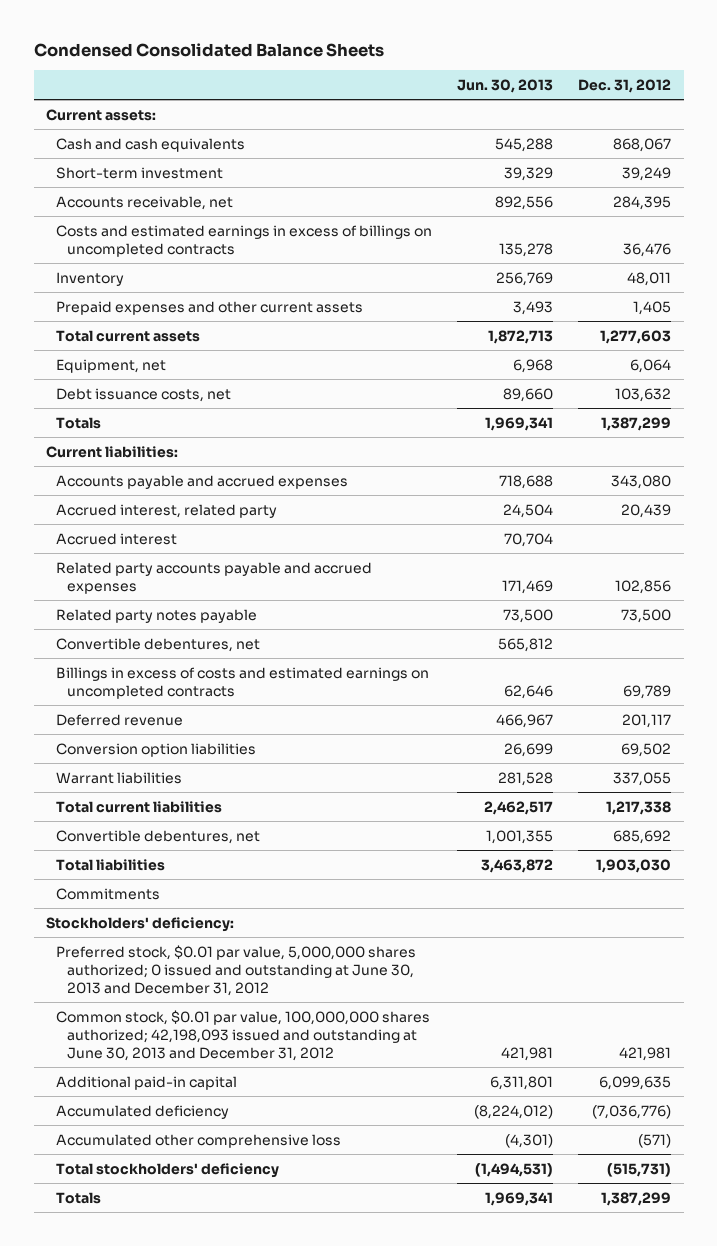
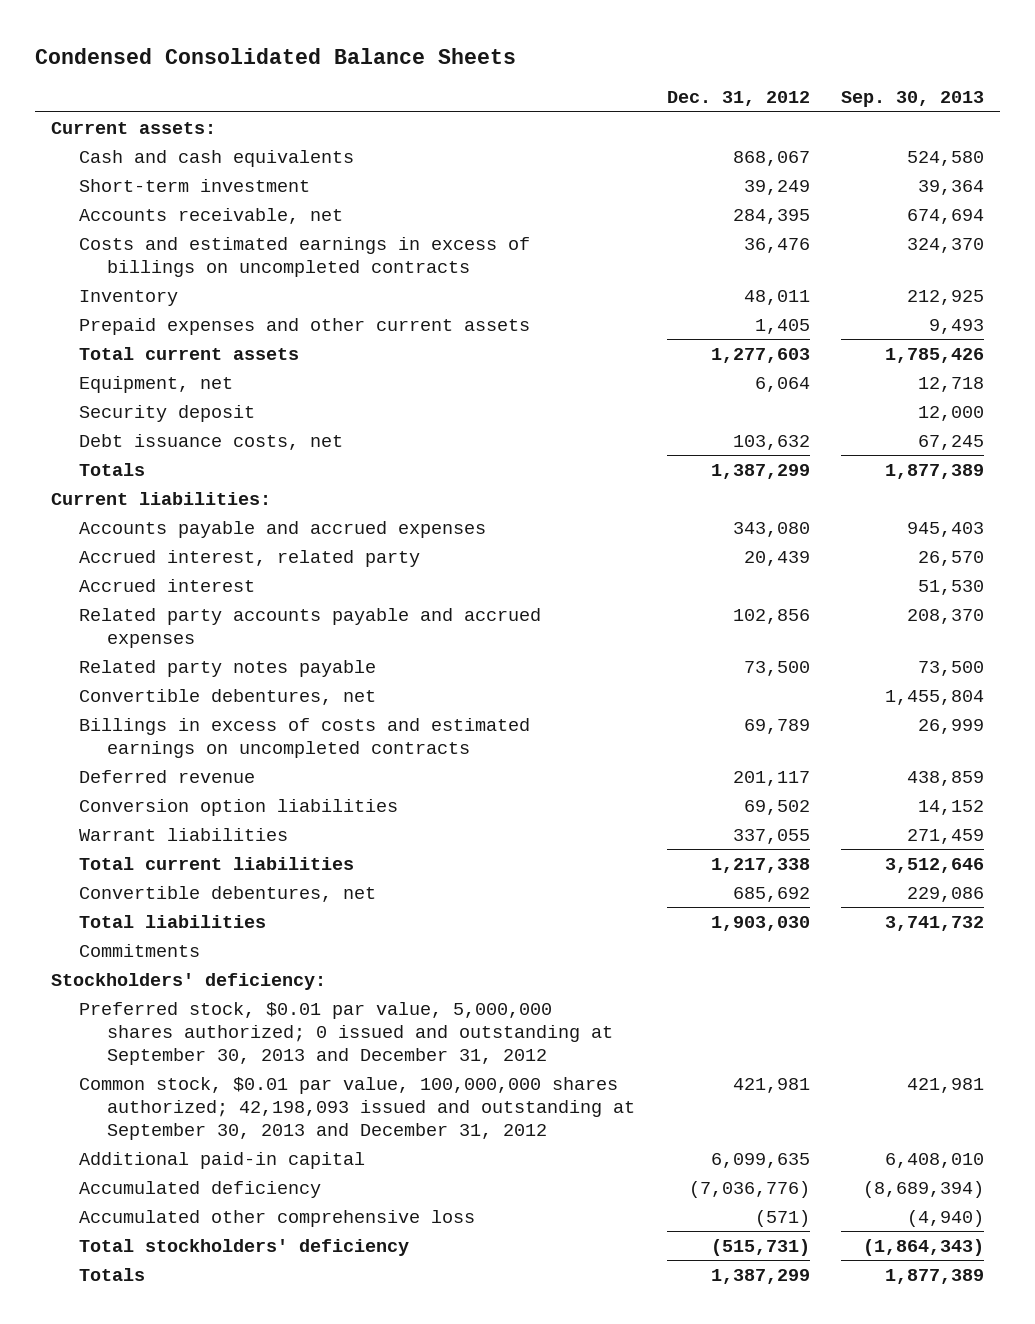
- | Jun. 30, 2013 | Dec. 31, 2012
+ | Dec. 31, 2012 | Sep. 30, 2013
+ Security deposit | | 12,000
- Preferred stock, $0.01 par value, 5,000,000 shares authorized; 0 issued and outstanding at June 30, 2013 and December 31, 2012
- Common stock, $0.01 par value, 100,000,000 shares authorized; 42,198,093 issued and outstanding at June 30, 2013 and December 31, 2012 | 421,981 | 421,981
+ Preferred stock, $0.01 par value, 5,000,000 shares authorized; 0 issued and outstanding at September 30, 2013 and December 31, 2012
+ Common stock, $0.01 par value, 100,000,000 shares authorized; 42,198,093 issued and outstanding at September 30, 2013 and December 31, 2012 | 421,981 | 421,981

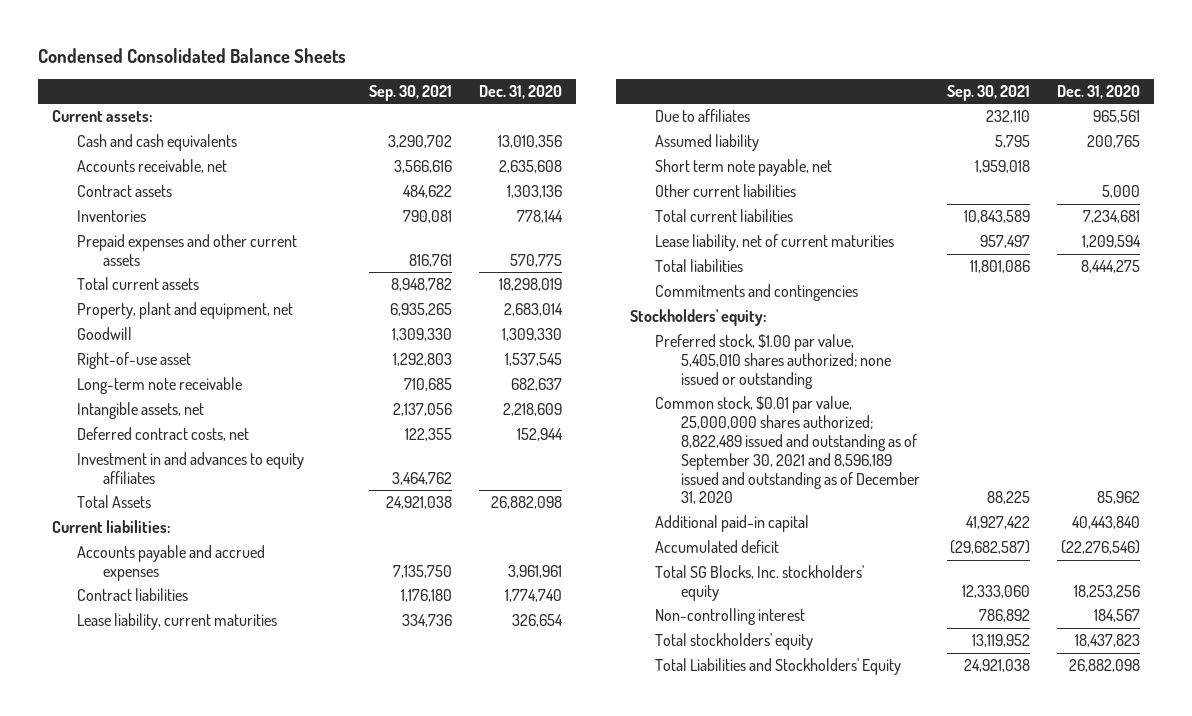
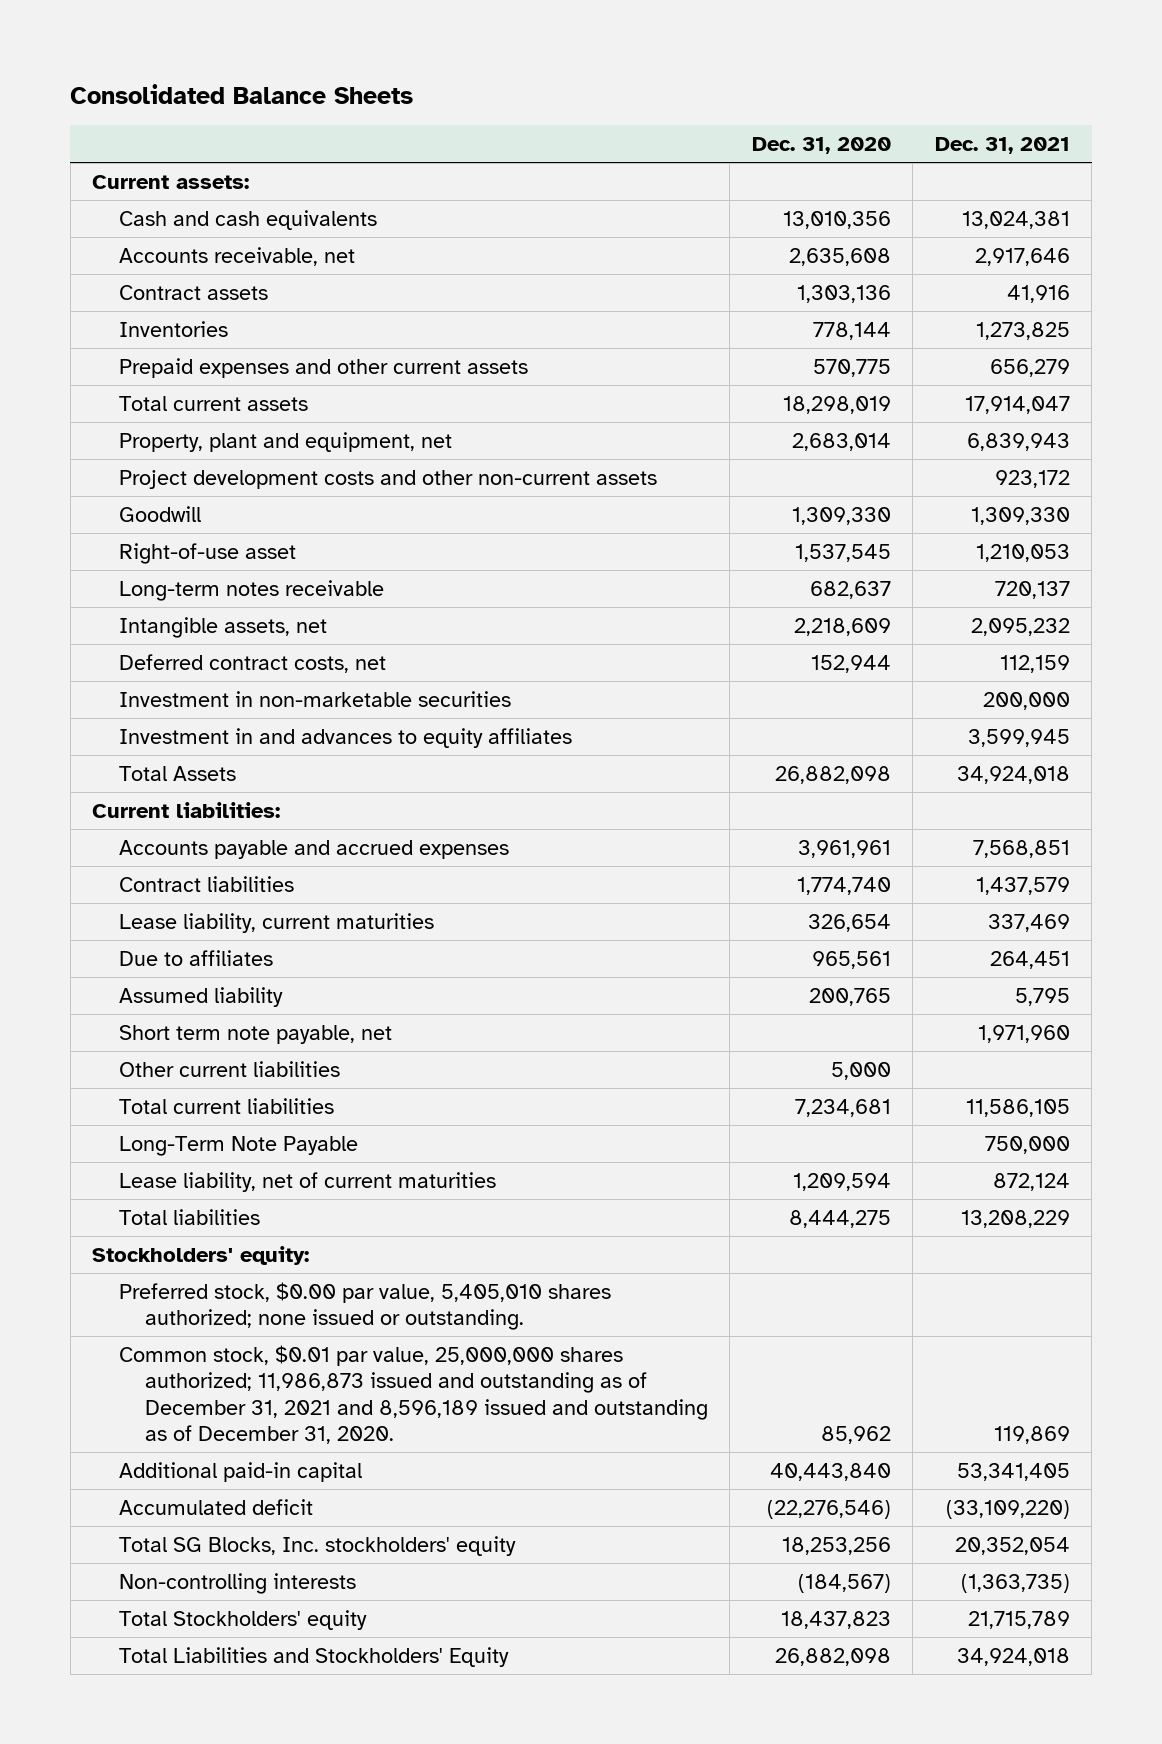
- Condensed Consolidated Balance Sheets
+ Consolidated Balance Sheets
- | Sep. 30, 2021 | Dec. 31, 2020
+ | Dec. 31, 2020 | Dec. 31, 2021
+ Project development costs and other non-current assets | | 923,172
- Long-term note receivable | 710,685 | 682,637
+ Long-term notes receivable | 682,637 | 720,137
+ Investment in non-marketable securities | | 200,000
+ Long-Term Note Payable | | 750,000
- Commitments and contingencies
- Preferred stock, $1.00 par value, 5,405,010 shares authorized; none issued or outstanding
- Common stock, $0.01 par value, 25,000,000 shares authorized; 8,822,489 issued and outstanding as of September 30, 2021 and 8,596,189 issued and outstanding as of December 31, 2020 | 88,225 | 85,962
+ Preferred stock, $0.00 par value, 5,405,010 shares authorized; none issued or outstanding.
+ Common stock, $0.01 par value, 25,000,000 shares authorized; 11,986,873 issued and outstanding as of December 31, 2021 and 8,596,189 issued and outstanding as of December 31, 2020. | 85,962 | 119,869
- Non-controlling interest | 786,892 | 184,567
- Total stockholders' equity | 13,119,952 | 18,437,823
+ Non-controlling interests | (184,567) | (1,363,735)
+ Total Stockholders' equity | 18,437,823 | 21,715,789

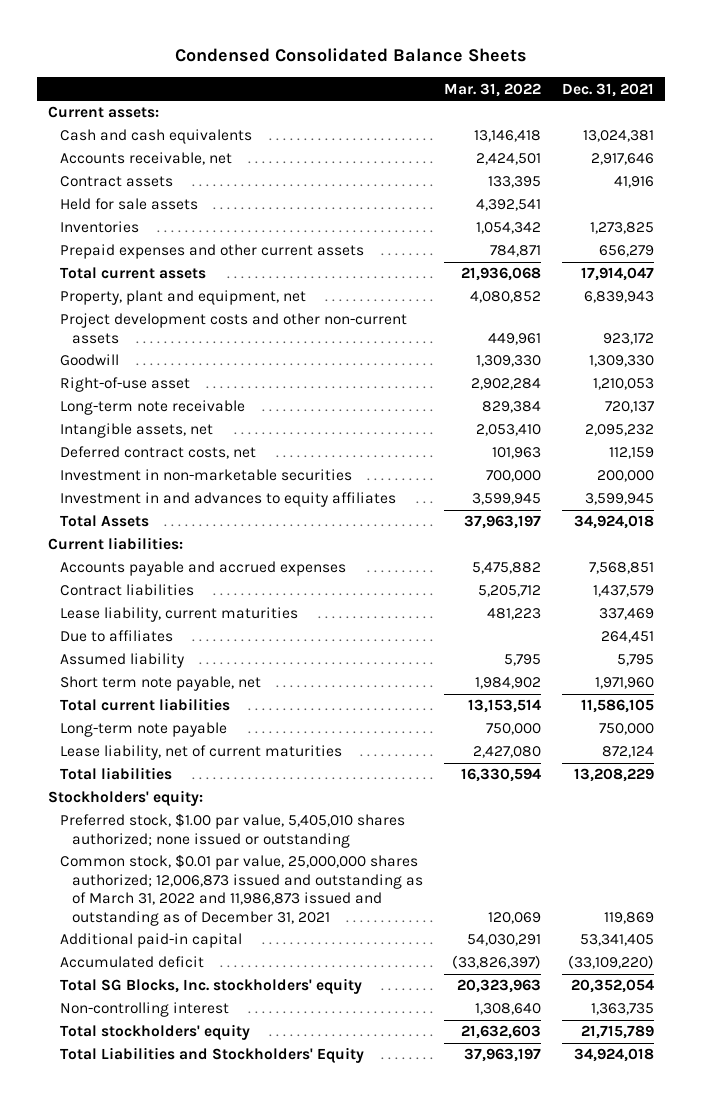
- Consolidated Balance Sheets
+ Condensed Consolidated Balance Sheets
- | Dec. 31, 2020 | Dec. 31, 2021
+ | Mar. 31, 2022 | Dec. 31, 2021
+ Held for sale assets | 4,392,541 |
- Long-term notes receivable | 682,637 | 720,137
+ Long-term note receivable | 829,384 | 720,137
- Other current liabilities | 5,000 |
- Long-Term Note Payable | | 750,000
+ Long-term note payable | 750,000 | 750,000
- Preferred stock, $0.00 par value, 5,405,010 shares authorized; none issued or outstanding.
- Common stock, $0.01 par value, 25,000,000 shares authorized; 11,986,873 issued and outstanding as of December 31, 2021 and 8,596,189 issued and outstanding as of December 31, 2020. | 85,962 | 119,869
+ Preferred stock, $1.00 par value, 5,405,010 shares authorized; none issued or outstanding
+ Common stock, $0.01 par value, 25,000,000 shares authorized; 12,006,873 issued and outstanding as of March 31, 2022 and 11,986,873 issued and outstanding as of December 31, 2021 | 120,069 | 119,869
- Non-controlling interests | (184,567) | (1,363,735)
- Total Stockholders' equity | 18,437,823 | 21,715,789
+ Non-controlling interest | 1,308,640 | 1,363,735
+ Total stockholders' equity | 21,632,603 | 21,715,789

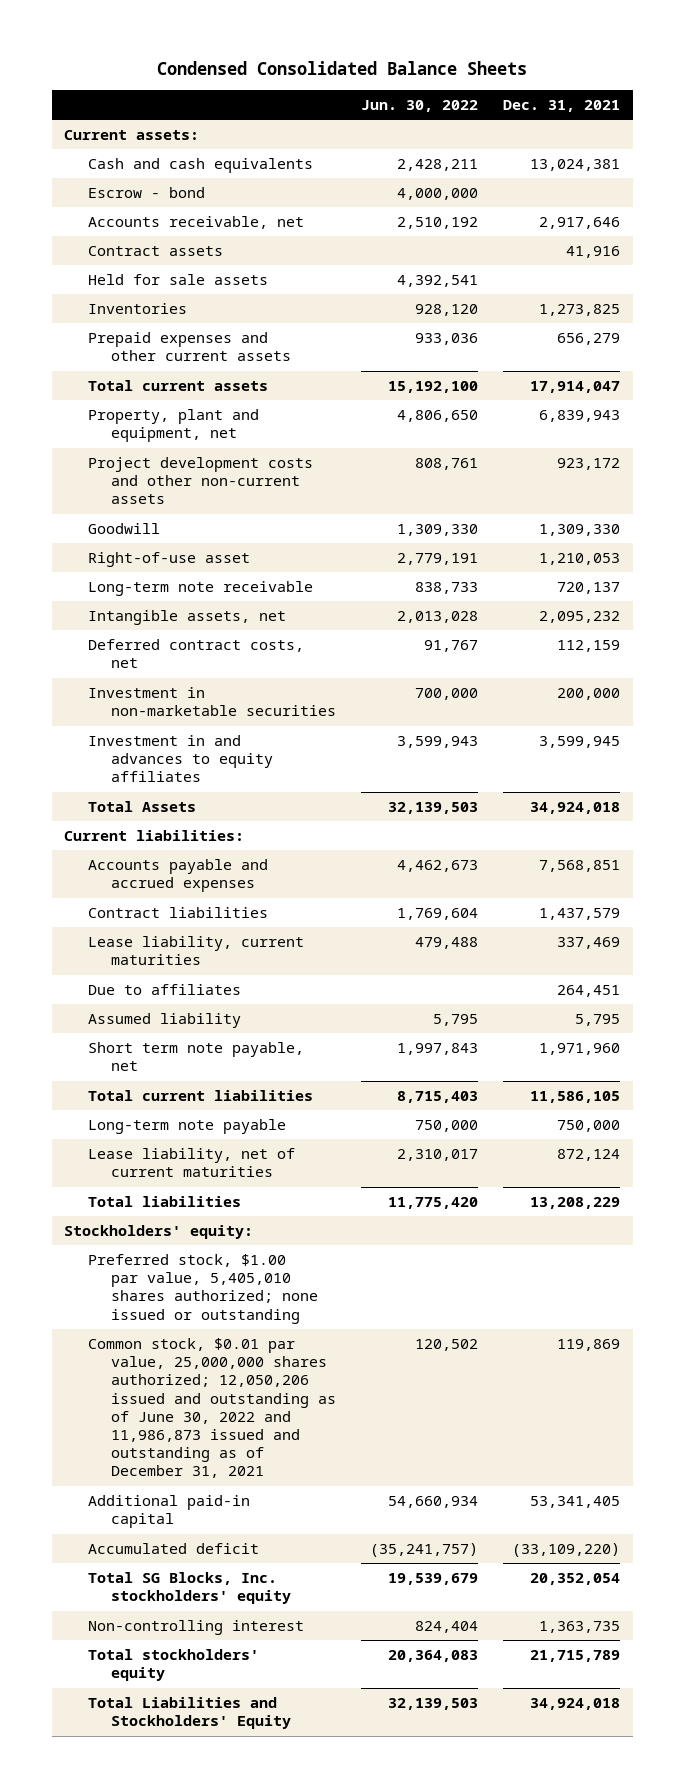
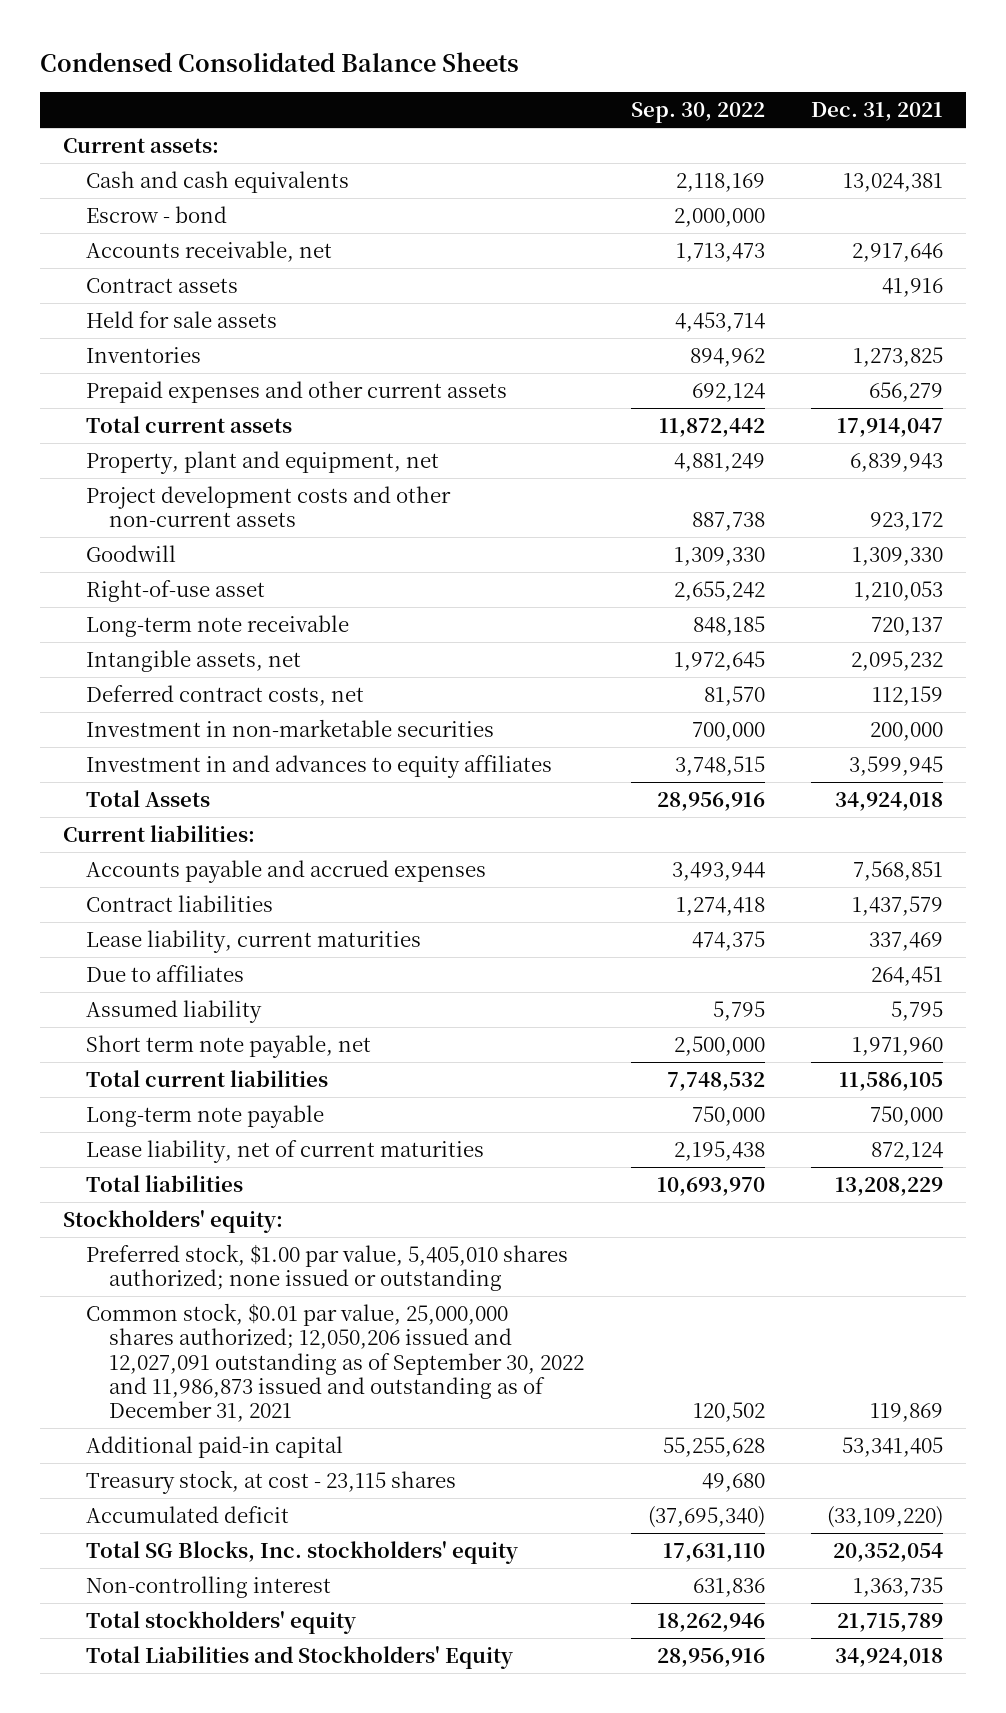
- | Jun. 30, 2022 | Dec. 31, 2021
+ | Sep. 30, 2022 | Dec. 31, 2021
- Common stock, $0.01 par value, 25,000,000 shares authorized; 12,050,206 issued and outstanding as of June 30, 2022 and 11,986,873 issued and outstanding as of December 31, 2021 | 120,502 | 119,869
+ Common stock, $0.01 par value, 25,000,000 shares authorized; 12,050,206 issued and 12,027,091 outstanding as of September 30, 2022 and 11,986,873 issued and outstanding as of December 31, 2021 | 120,502 | 119,869
+ Treasury stock, at cost - 23,115 shares | 49,680 |

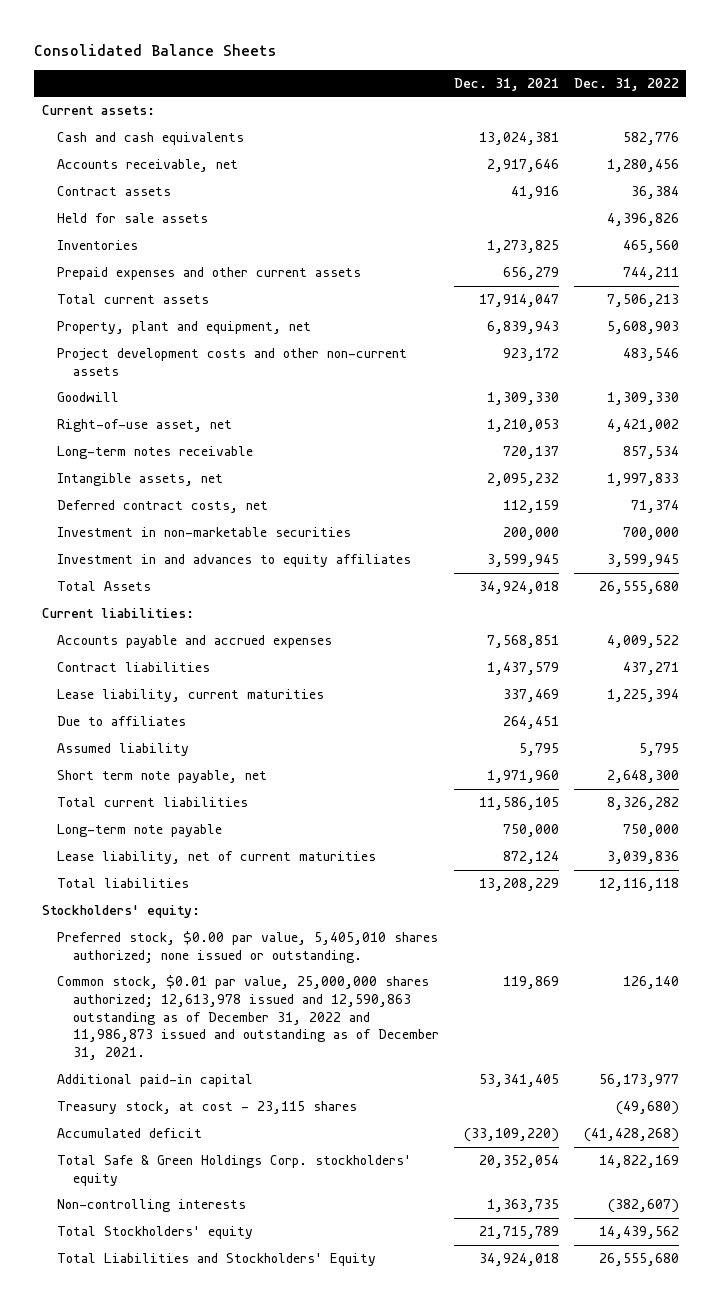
- Condensed Consolidated Balance Sheets
+ Consolidated Balance Sheets
- | Sep. 30, 2022 | Dec. 31, 2021
+ | Dec. 31, 2021 | Dec. 31, 2022
- Escrow - bond | 2,000,000 |
- Right-of-use asset | 2,655,242 | 1,210,053
- Long-term note receivable | 848,185 | 720,137
+ Right-of-use asset, net | 1,210,053 | 4,421,002
+ Long-term notes receivable | 720,137 | 857,534
- Preferred stock, $1.00 par value, 5,405,010 shares authorized; none issued or outstanding
- Common stock, $0.01 par value, 25,000,000 shares authorized; 12,050,206 issued and 12,027,091 outstanding as of September 30, 2022 and 11,986,873 issued and outstanding as of December 31, 2021 | 120,502 | 119,869
+ Preferred stock, $0.00 par value, 5,405,010 shares authorized; none issued or outstanding.
+ Common stock, $0.01 par value, 25,000,000 shares authorized; 12,613,978 issued and 12,590,863 outstanding as of December 31, 2022 and 11,986,873 issued and outstanding as of December 31, 2021. | 119,869 | 126,140
- Total SG Blocks, Inc. stockholders' equity | 17,631,110 | 20,352,054
- Non-controlling interest | 631,836 | 1,363,735
- Total stockholders' equity | 18,262,946 | 21,715,789
+ Total Safe & Green Holdings Corp. stockholders' equity | 20,352,054 | 14,822,169
+ Non-controlling interests | 1,363,735 | (382,607)
+ Total Stockholders' equity | 21,715,789 | 14,439,562

